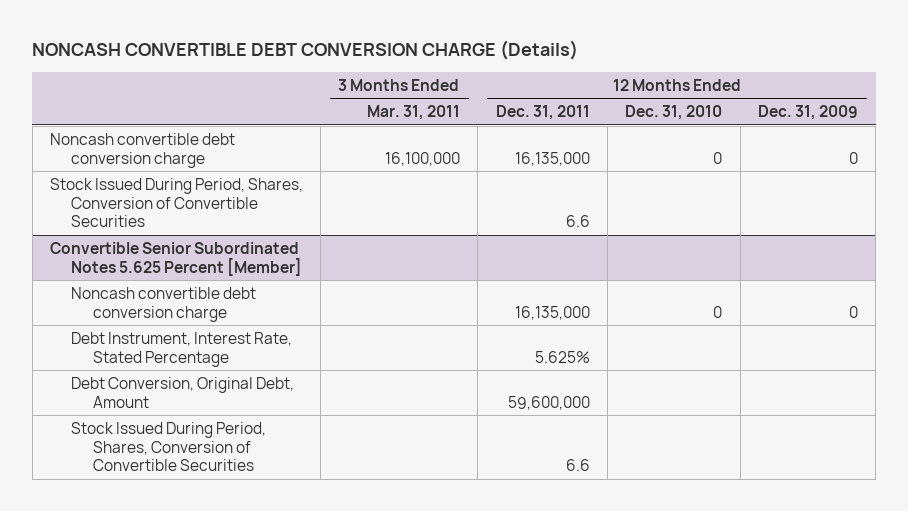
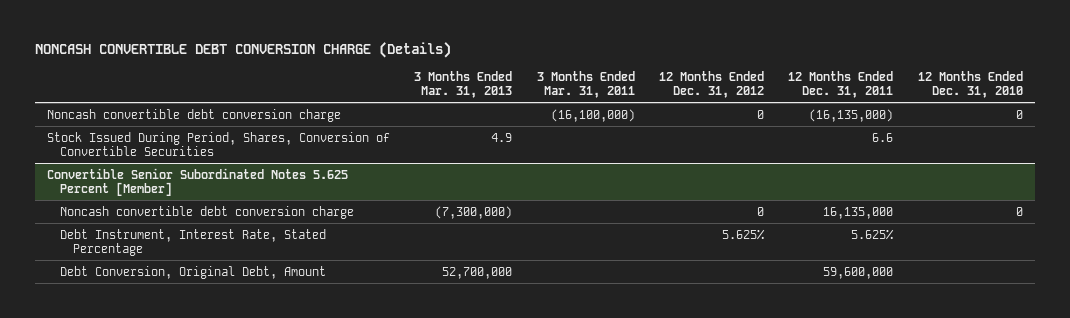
- | 3 Months Ended Mar. 31, 2011 | 12 Months Ended Dec. 31, 2011 | 12 Months Ended Dec. 31, 2010 | 12 Months Ended Dec. 31, 2009
+ | 3 Months Ended Mar. 31, 2013 | 3 Months Ended Mar. 31, 2011 | 12 Months Ended Dec. 31, 2012 | 12 Months Ended Dec. 31, 2011 | 12 Months Ended Dec. 31, 2010
- Noncash convertible debt conversion charge | 16,100,000 | 16,135,000 | 0 | 0
+ Noncash convertible debt conversion charge | | (16,100,000) | 0 | (16,135,000) | 0
@ Convertible Senior Subordinated Notes 5.625 Percent [Member]
- Stock Issued During Period, Shares, Conversion of Convertible Securities | | 6.6 | |

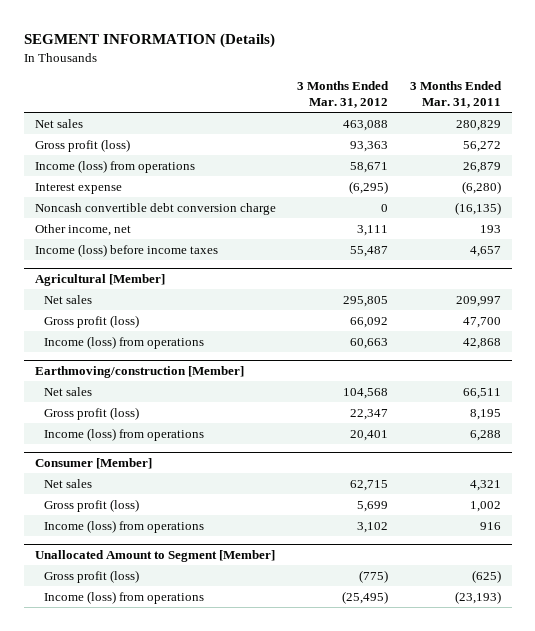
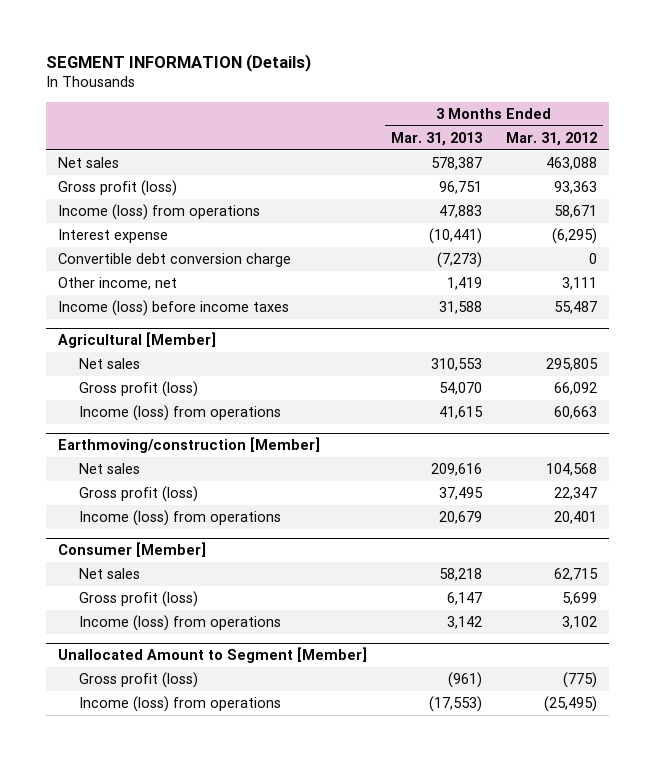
- | 3 Months Ended Mar. 31, 2012 | 3 Months Ended Mar. 31, 2011
+ | 3 Months Ended Mar. 31, 2013 | 3 Months Ended Mar. 31, 2012
- Noncash convertible debt conversion charge | 0 | (16,135)
+ Convertible debt conversion charge | (7,273) | 0

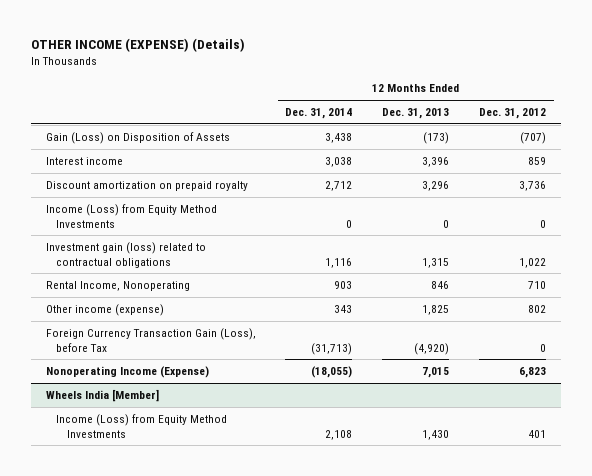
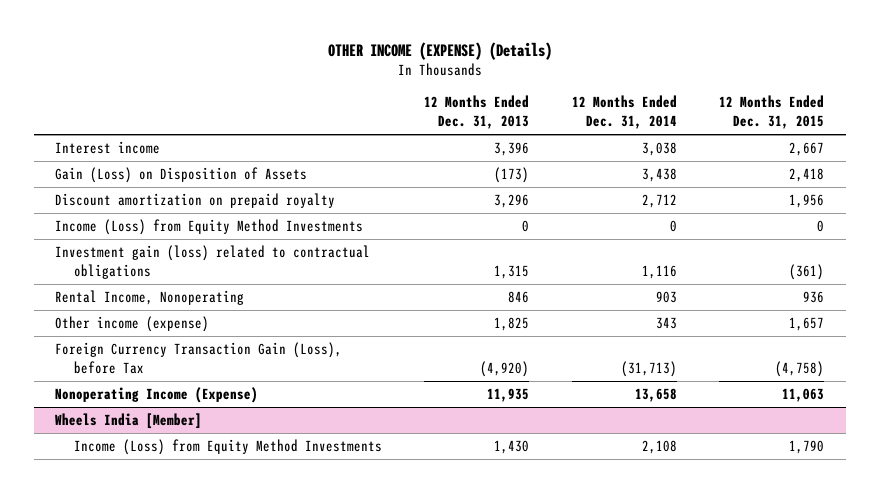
- | 12 Months Ended Dec. 31, 2014 | 12 Months Ended Dec. 31, 2013 | 12 Months Ended Dec. 31, 2012
+ | 12 Months Ended Dec. 31, 2013 | 12 Months Ended Dec. 31, 2014 | 12 Months Ended Dec. 31, 2015
moved down: Gain (Loss) on Disposition of Assets | (173) | 3,438 | 2,418
- Nonoperating Income (Expense) | (18,055) | 7,015 | 6,823
+ Nonoperating Income (Expense) | 11,935 | 13,658 | 11,063

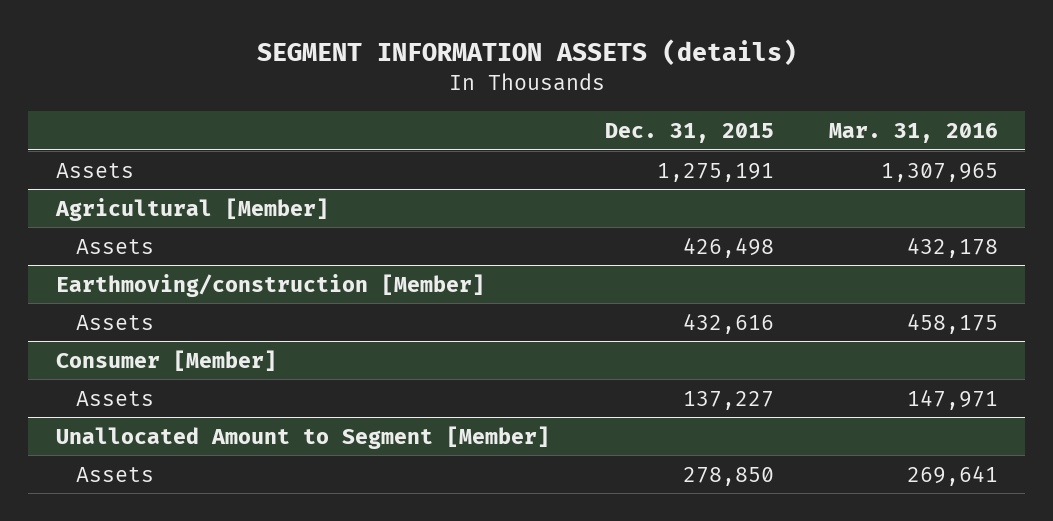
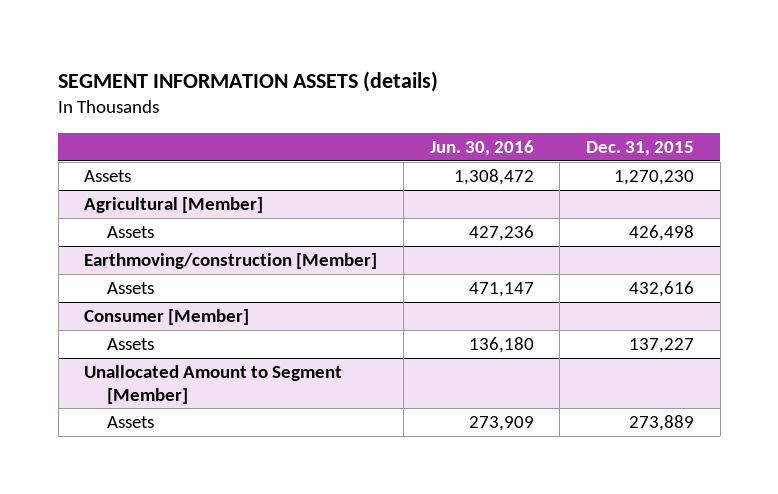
- | Dec. 31, 2015 | Mar. 31, 2016
+ | Jun. 30, 2016 | Dec. 31, 2015
- Assets | 1,275,191 | 1,307,965
+ Assets | 1,308,472 | 1,270,230
@ Unallocated Amount to Segment [Member]
- Assets | 278,850 | 269,641
+ Assets | 273,909 | 273,889

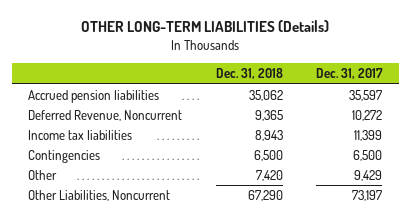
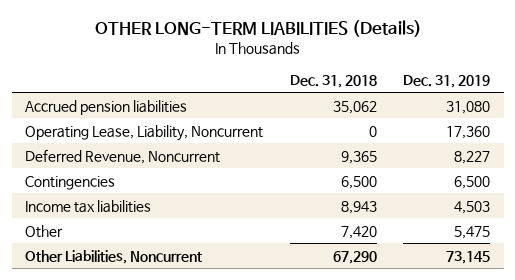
- | Dec. 31, 2018 | Dec. 31, 2017
+ | Dec. 31, 2018 | Dec. 31, 2019
+ Operating Lease, Liability, Noncurrent | 0 | 17,360
moved down: Income tax liabilities | 8,943 | 4,503

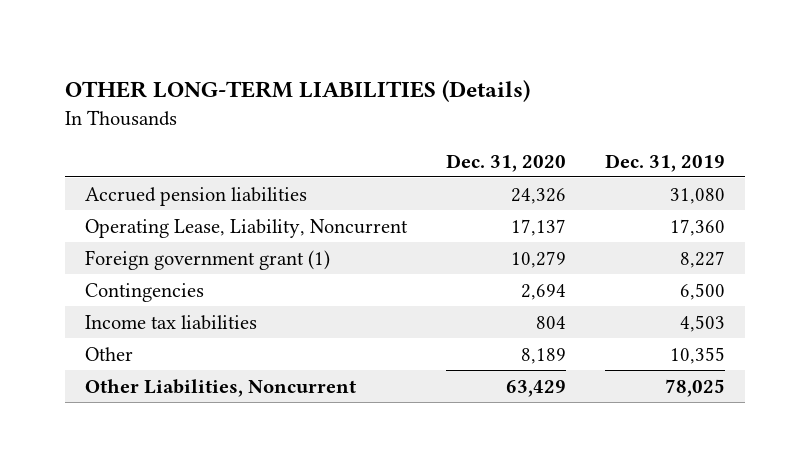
- | Dec. 31, 2018 | Dec. 31, 2019
+ | Dec. 31, 2020 | Dec. 31, 2019
- Deferred Revenue, Noncurrent | 9,365 | 8,227
+ Foreign government grant (1) | 10,279 | 8,227
- Other | 7,420 | 5,475
- Other Liabilities, Noncurrent | 67,290 | 73,145
+ Other | 8,189 | 10,355
+ Other Liabilities, Noncurrent | 63,429 | 78,025

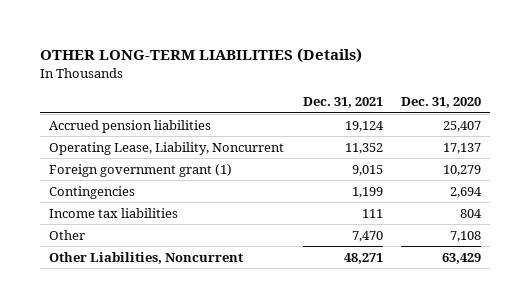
- | Dec. 31, 2020 | Dec. 31, 2019
+ | Dec. 31, 2021 | Dec. 31, 2020
- Accrued pension liabilities | 24,326 | 31,080
+ Accrued pension liabilities | 19,124 | 25,407
- Other | 8,189 | 10,355
+ Other | 7,470 | 7,108

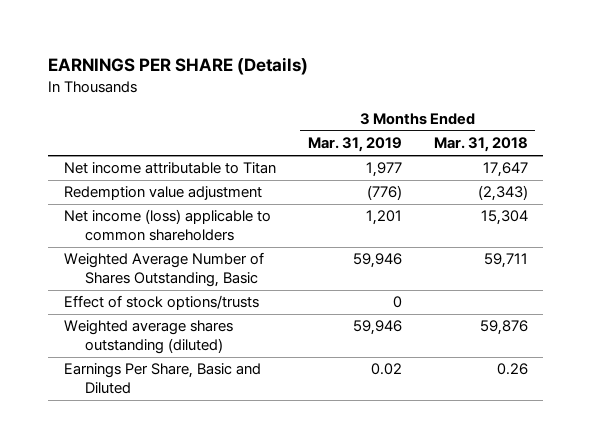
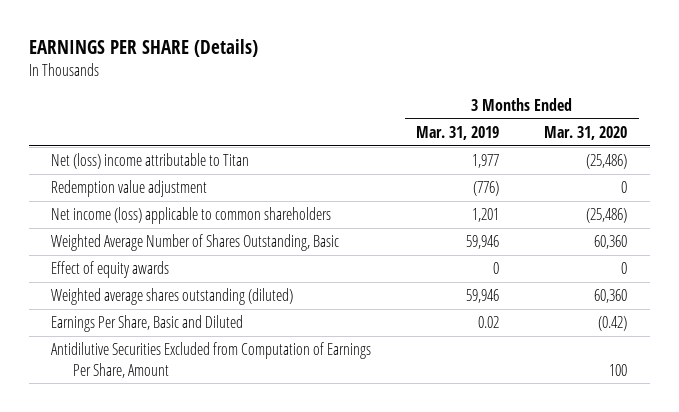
- | 3 Months Ended Mar. 31, 2019 | 3 Months Ended Mar. 31, 2018
+ | 3 Months Ended Mar. 31, 2019 | 3 Months Ended Mar. 31, 2020
- Net income attributable to Titan | 1,977 | 17,647
+ Net (loss) income attributable to Titan | 1,977 | (25,486)
- Effect of stock options/trusts | 0 |
+ Effect of equity awards | 0 | 0
+ Antidilutive Securities Excluded from Computation of Earnings Per Share, Amount | | 100

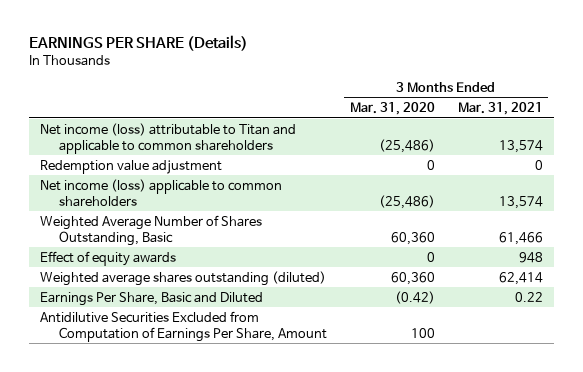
- | 3 Months Ended Mar. 31, 2019 | 3 Months Ended Mar. 31, 2020
+ | 3 Months Ended Mar. 31, 2020 | 3 Months Ended Mar. 31, 2021
- Net (loss) income attributable to Titan | 1,977 | (25,486)
+ Net income (loss) attributable to Titan and applicable to common shareholders | (25,486) | 13,574

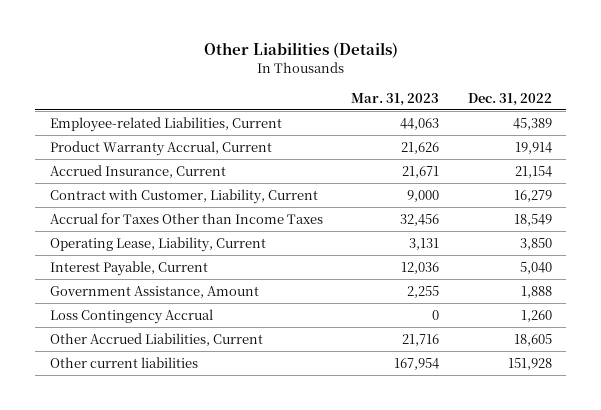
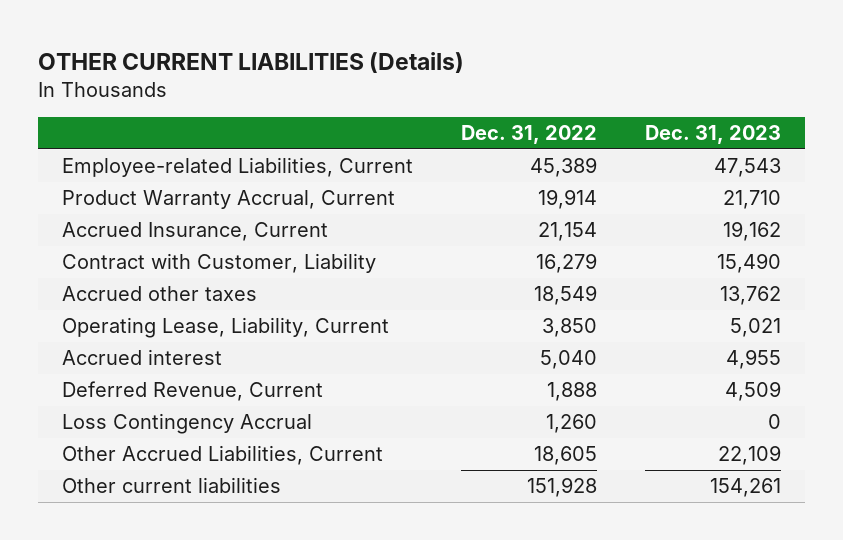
- Other Liabilities (Details)
+ OTHER CURRENT LIABILITIES (Details)
- | Mar. 31, 2023 | Dec. 31, 2022
+ | Dec. 31, 2022 | Dec. 31, 2023
- Contract with Customer, Liability, Current | 9,000 | 16,279
- Accrual for Taxes Other than Income Taxes | 32,456 | 18,549
+ Contract with Customer, Liability | 16,279 | 15,490
+ Accrued other taxes | 18,549 | 13,762
- Interest Payable, Current | 12,036 | 5,040
- Government Assistance, Amount | 2,255 | 1,888
+ Accrued interest | 5,040 | 4,955
+ Deferred Revenue, Current | 1,888 | 4,509

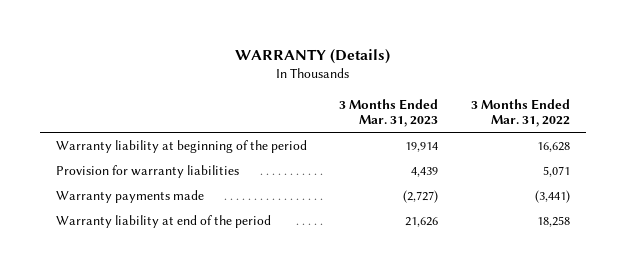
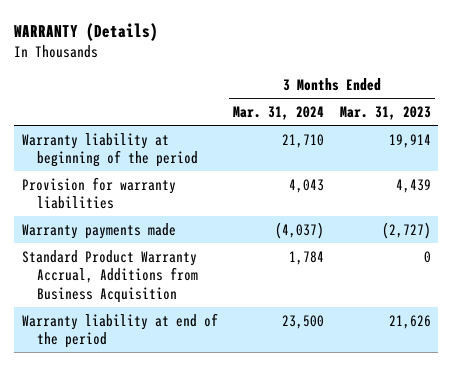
- | 3 Months Ended Mar. 31, 2023 | 3 Months Ended Mar. 31, 2022
+ | 3 Months Ended Mar. 31, 2024 | 3 Months Ended Mar. 31, 2023
+ Standard Product Warranty Accrual, Additions from Business Acquisition | 1,784 | 0

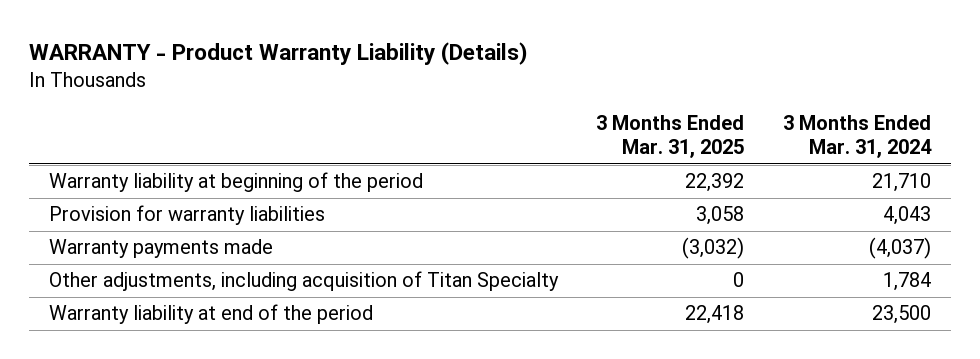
- WARRANTY (Details)
+ WARRANTY - Product Warranty Liability (Details)
- | 3 Months Ended Mar. 31, 2024 | 3 Months Ended Mar. 31, 2023
+ | 3 Months Ended Mar. 31, 2025 | 3 Months Ended Mar. 31, 2024
- Standard Product Warranty Accrual, Additions from Business Acquisition | 1,784 | 0
+ Other adjustments, including acquisition of Titan Specialty | 0 | 1,784

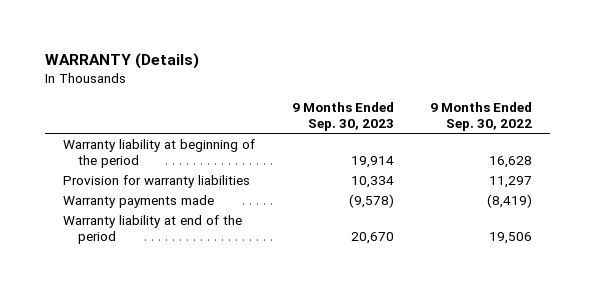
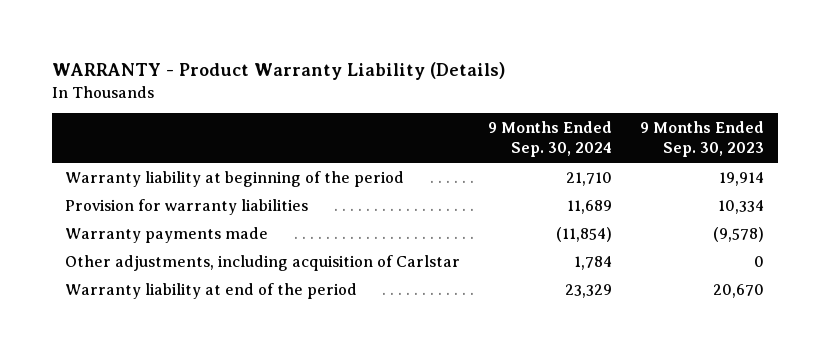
- WARRANTY (Details)
+ WARRANTY - Product Warranty Liability (Details)
- | 9 Months Ended Sep. 30, 2023 | 9 Months Ended Sep. 30, 2022
+ | 9 Months Ended Sep. 30, 2024 | 9 Months Ended Sep. 30, 2023
+ Other adjustments, including acquisition of Carlstar | 1,784 | 0

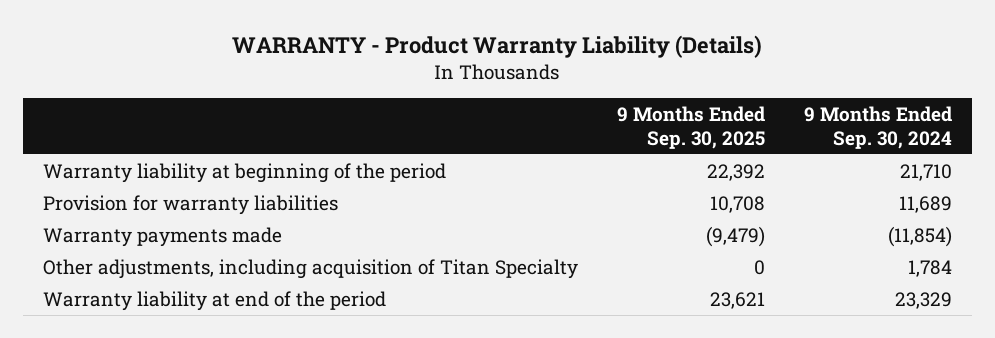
- | 9 Months Ended Sep. 30, 2024 | 9 Months Ended Sep. 30, 2023
+ | 9 Months Ended Sep. 30, 2025 | 9 Months Ended Sep. 30, 2024
- Other adjustments, including acquisition of Carlstar | 1,784 | 0
+ Other adjustments, including acquisition of Titan Specialty | 0 | 1,784

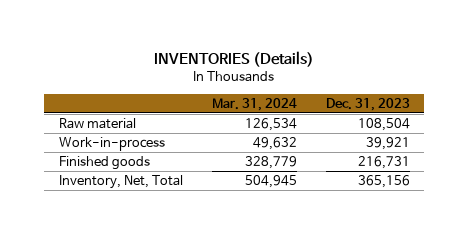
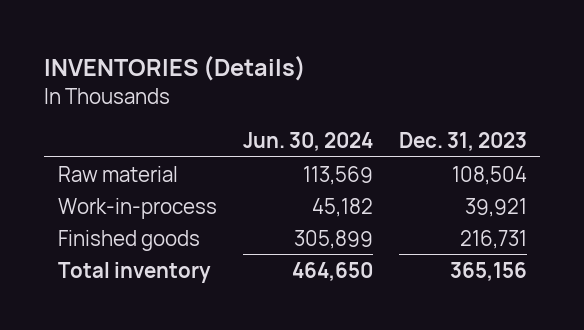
- | Mar. 31, 2024 | Dec. 31, 2023
+ | Jun. 30, 2024 | Dec. 31, 2023
- Inventory, Net, Total | 504,945 | 365,156
+ Total inventory | 464,650 | 365,156

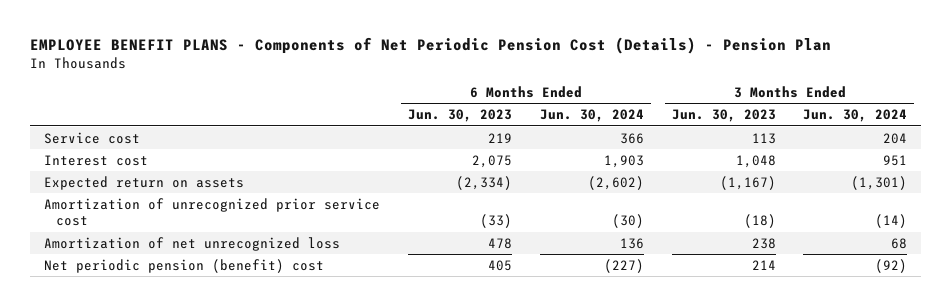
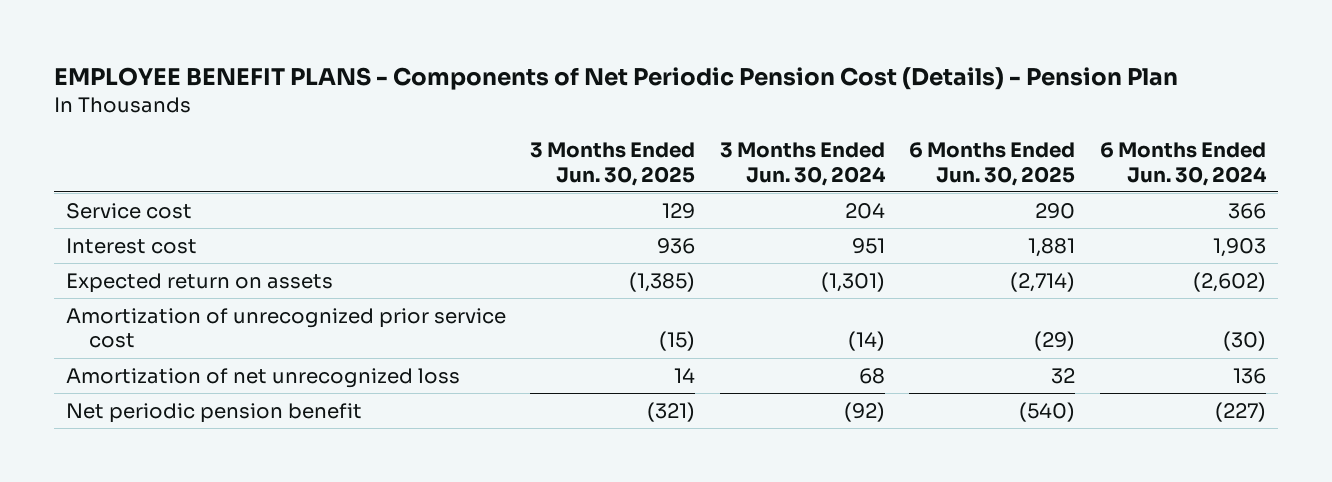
- | 6 Months Ended Jun. 30, 2023 | 6 Months Ended Jun. 30, 2024 | 3 Months Ended Jun. 30, 2023 | 3 Months Ended Jun. 30, 2024
+ | 3 Months Ended Jun. 30, 2025 | 3 Months Ended Jun. 30, 2024 | 6 Months Ended Jun. 30, 2025 | 6 Months Ended Jun. 30, 2024
- Net periodic pension (benefit) cost | 405 | (227) | 214 | (92)
+ Net periodic pension benefit | (321) | (92) | (540) | (227)

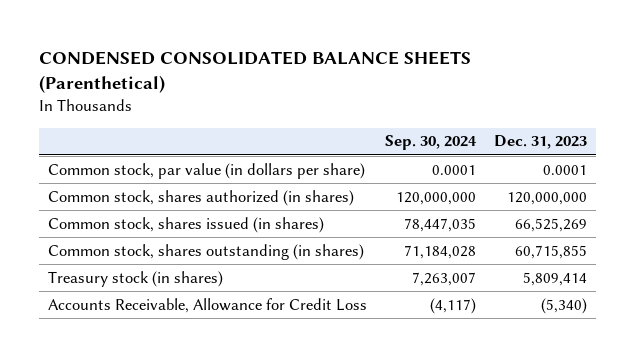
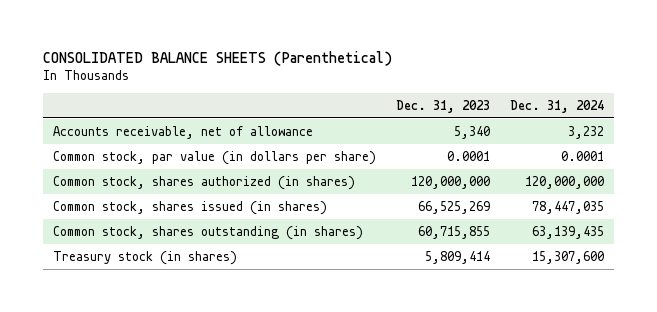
- CONDENSED CONSOLIDATED BALANCE SHEETS (Parenthetical)
+ CONSOLIDATED BALANCE SHEETS (Parenthetical)
- | Sep. 30, 2024 | Dec. 31, 2023
+ | Dec. 31, 2023 | Dec. 31, 2024
+ Accounts receivable, net of allowance | 5,340 | 3,232
- Accounts Receivable, Allowance for Credit Loss | (4,117) | (5,340)

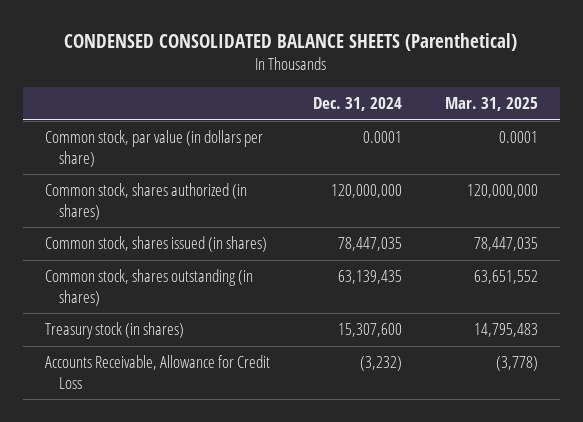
- CONSOLIDATED BALANCE SHEETS (Parenthetical)
+ CONDENSED CONSOLIDATED BALANCE SHEETS (Parenthetical)
- | Dec. 31, 2023 | Dec. 31, 2024
+ | Dec. 31, 2024 | Mar. 31, 2025
- Accounts receivable, net of allowance | 5,340 | 3,232
+ Accounts Receivable, Allowance for Credit Loss | (3,232) | (3,778)

